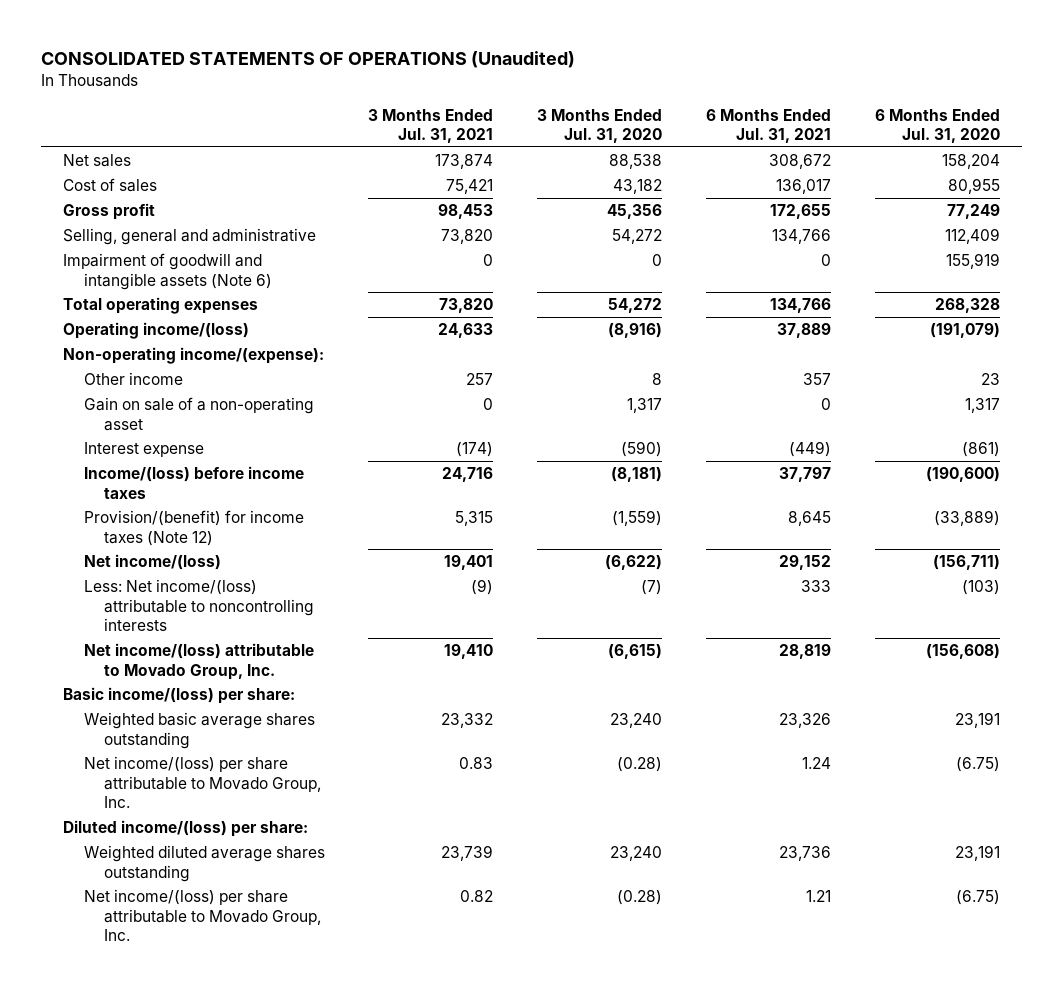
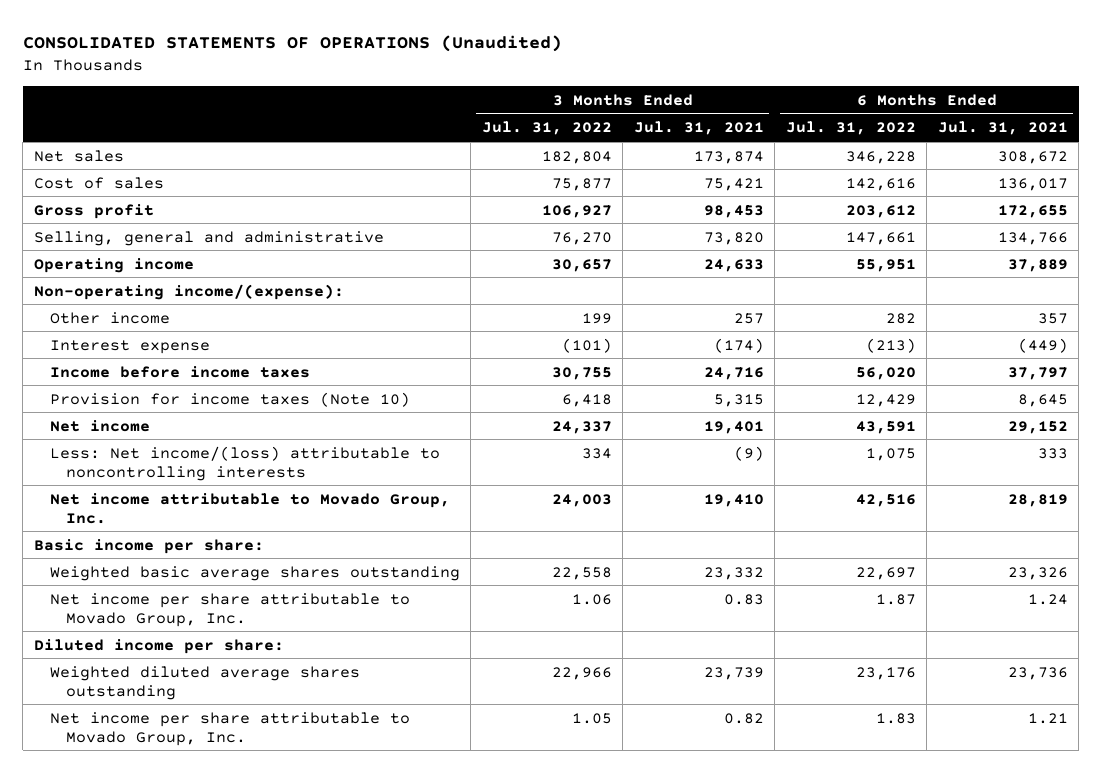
- | 3 Months Ended Jul. 31, 2021 | 3 Months Ended Jul. 31, 2020 | 6 Months Ended Jul. 31, 2021 | 6 Months Ended Jul. 31, 2020
+ | 3 Months Ended Jul. 31, 2022 | 3 Months Ended Jul. 31, 2021 | 6 Months Ended Jul. 31, 2022 | 6 Months Ended Jul. 31, 2021
- Impairment of goodwill and intangible assets (Note 6) | 0 | 0 | 0 | 155,919
- Total operating expenses | 73,820 | 54,272 | 134,766 | 268,328
- Operating income/(loss) | 24,633 | (8,916) | 37,889 | (191,079)
+ Operating income | 30,657 | 24,633 | 55,951 | 37,889
- Gain on sale of a non-operating asset | 0 | 1,317 | 0 | 1,317
- Income/(loss) before income taxes | 24,716 | (8,181) | 37,797 | (190,600)
- Provision/(benefit) for income taxes (Note 12) | 5,315 | (1,559) | 8,645 | (33,889)
- Net income/(loss) | 19,401 | (6,622) | 29,152 | (156,711)
+ Income before income taxes | 30,755 | 24,716 | 56,020 | 37,797
+ Provision for income taxes (Note 10) | 6,418 | 5,315 | 12,429 | 8,645
+ Net income | 24,337 | 19,401 | 43,591 | 29,152
- Net income/(loss) attributable to Movado Group, Inc. | 19,410 | (6,615) | 28,819 | (156,608)
- Basic income/(loss) per share:
+ Net income attributable to Movado Group, Inc. | 24,003 | 19,410 | 42,516 | 28,819
+ Basic income per share:
- Net income/(loss) per share attributable to Movado Group, Inc. | 0.83 | (0.28) | 1.24 | (6.75)
- Diluted income/(loss) per share:
+ Net income per share attributable to Movado Group, Inc. | 1.06 | 0.83 | 1.87 | 1.24
+ Diluted income per share:
- Net income/(loss) per share attributable to Movado Group, Inc. | 0.82 | (0.28) | 1.21 | (6.75)
+ Net income per share attributable to Movado Group, Inc. | 1.05 | 0.82 | 1.83 | 1.21

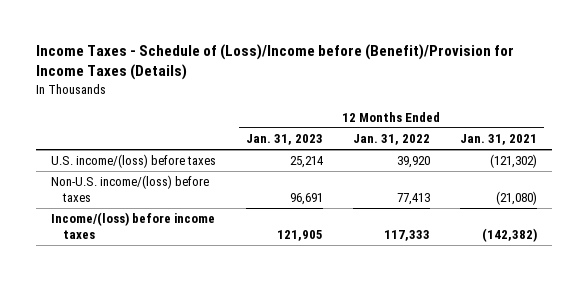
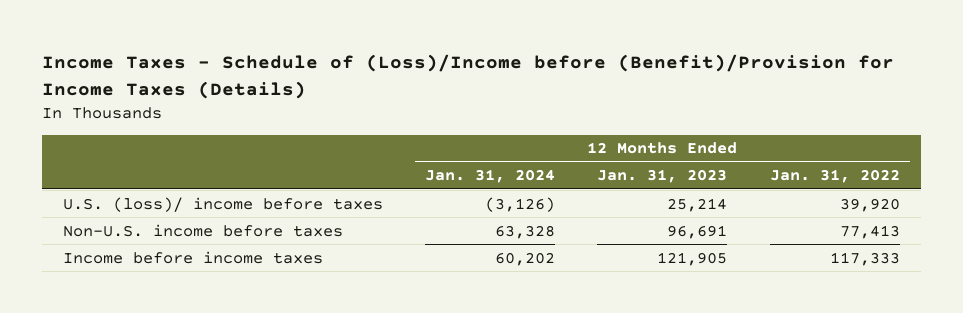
- | 12 Months Ended Jan. 31, 2023 | 12 Months Ended Jan. 31, 2022 | 12 Months Ended Jan. 31, 2021
+ | 12 Months Ended Jan. 31, 2024 | 12 Months Ended Jan. 31, 2023 | 12 Months Ended Jan. 31, 2022
- U.S. income/(loss) before taxes | 25,214 | 39,920 | (121,302)
- Non-U.S. income/(loss) before taxes | 96,691 | 77,413 | (21,080)
- Income/(loss) before income taxes | 121,905 | 117,333 | (142,382)
+ U.S. (loss)/ income before taxes | (3,126) | 25,214 | 39,920
+ Non-U.S. income before taxes | 63,328 | 96,691 | 77,413
+ Income before income taxes | 60,202 | 121,905 | 117,333

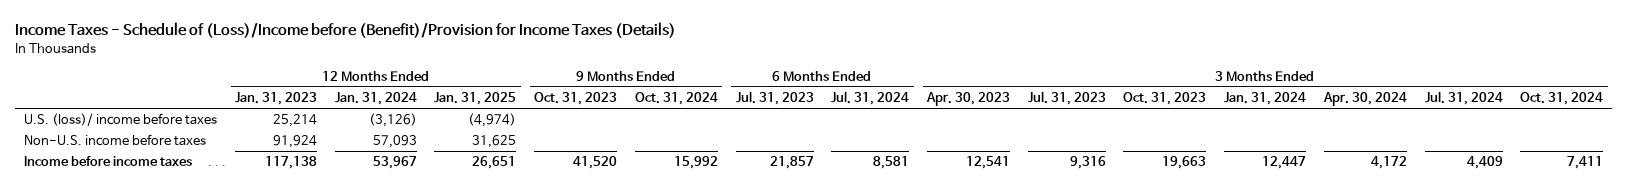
- | 12 Months Ended Jan. 31, 2024 | 12 Months Ended Jan. 31, 2023 | 12 Months Ended Jan. 31, 2022
+ | 12 Months Ended Jan. 31, 2023 | 12 Months Ended Jan. 31, 2024 | 12 Months Ended Jan. 31, 2025 | 9 Months Ended Oct. 31, 2023 | 9 Months Ended Oct. 31, 2024 | 6 Months Ended Jul. 31, 2023 | 6 Months Ended Jul. 31, 2024 | 3 Months Ended Apr. 30, 2023 | 3 Months Ended Jul. 31, 2023 | 3 Months Ended Oct. 31, 2023 | 3 Months Ended Jan. 31, 2024 | 3 Months Ended Apr. 30, 2024 | 3 Months Ended Jul. 31, 2024 | 3 Months Ended Oct. 31, 2024
- Non-U.S. income before taxes | 63,328 | 96,691 | 77,413
- Income before income taxes | 60,202 | 121,905 | 117,333
+ Non-U.S. income before taxes | 91,924 | 57,093 | 31,625 | | | | | | | | | | |
+ Income before income taxes | 117,138 | 53,967 | 26,651 | 41,520 | 15,992 | 21,857 | 8,581 | 12,541 | 9,316 | 19,663 | 12,447 | 4,172 | 4,409 | 7,411

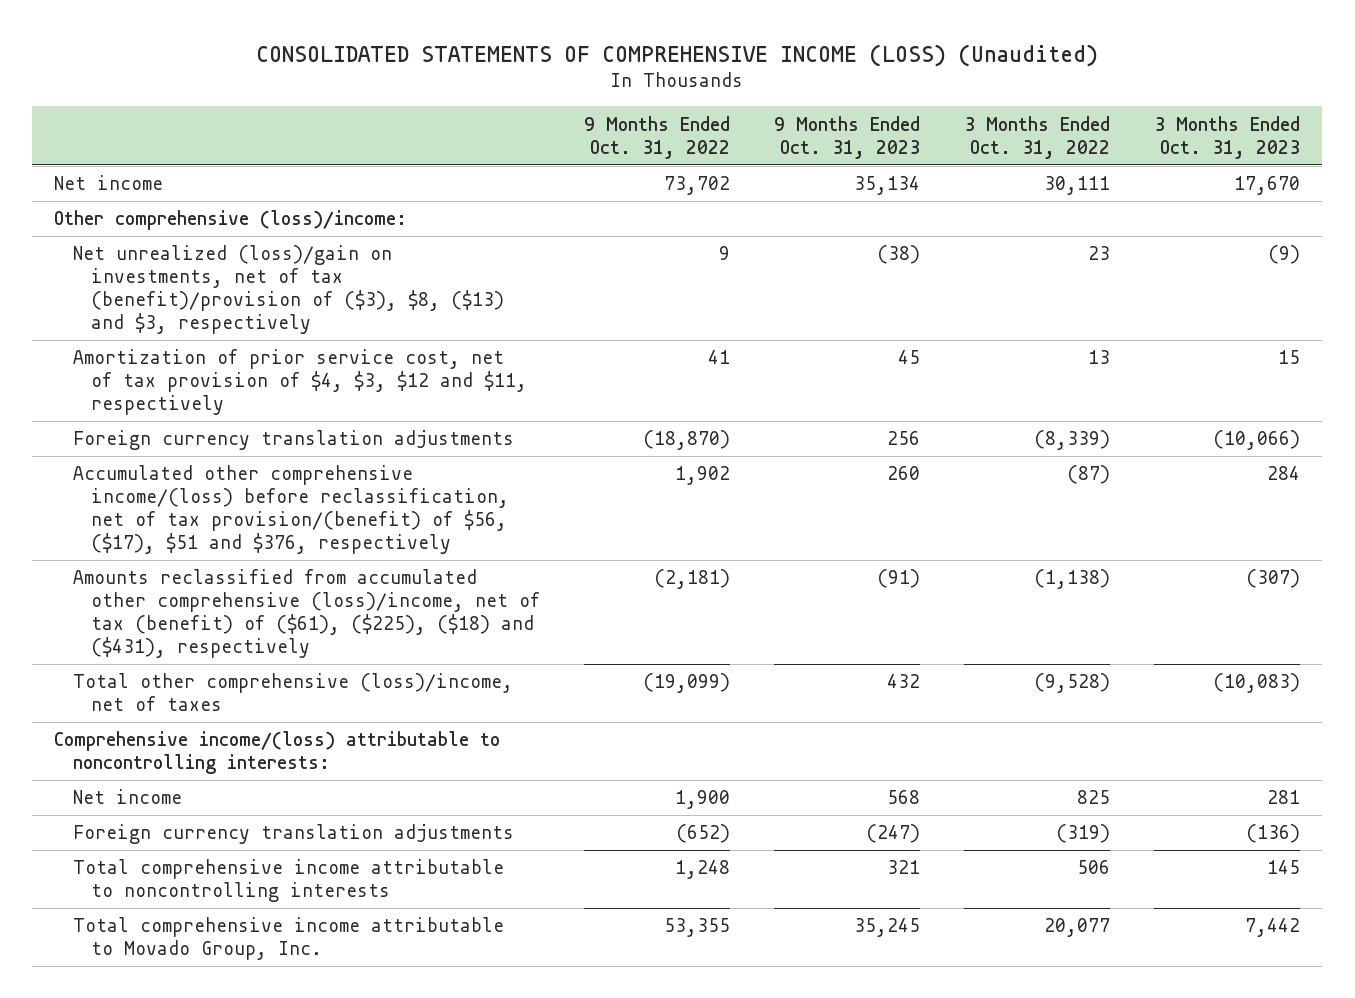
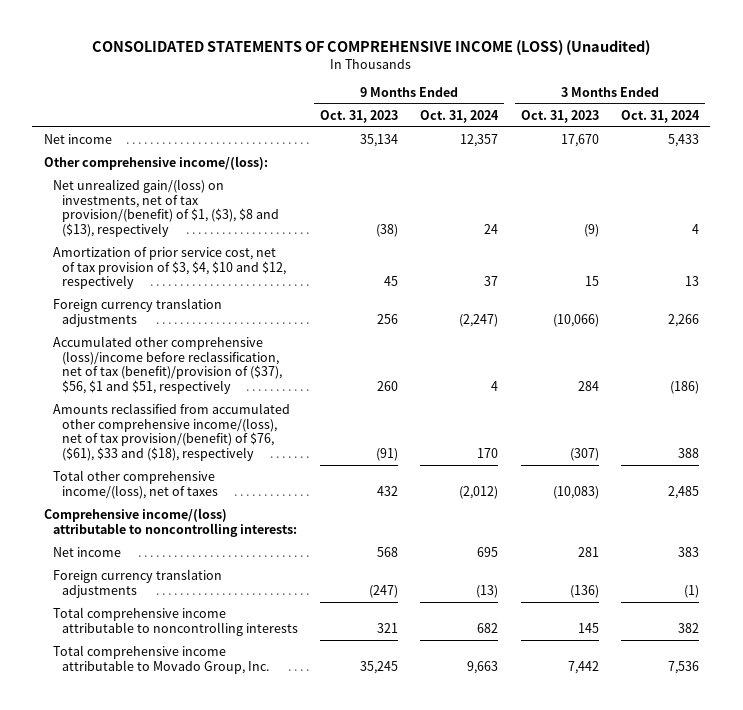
- | 9 Months Ended Oct. 31, 2022 | 9 Months Ended Oct. 31, 2023 | 3 Months Ended Oct. 31, 2022 | 3 Months Ended Oct. 31, 2023
+ | 9 Months Ended Oct. 31, 2023 | 9 Months Ended Oct. 31, 2024 | 3 Months Ended Oct. 31, 2023 | 3 Months Ended Oct. 31, 2024
- Other comprehensive (loss)/income:
- Net unrealized (loss)/gain on investments, net of tax (benefit)/provision of ($3), $8, ($13) and $3, respectively | 9 | (38) | 23 | (9)
- Amortization of prior service cost, net of tax provision of $4, $3, $12 and $11, respectively | 41 | 45 | 13 | 15
+ Other comprehensive income/(loss):
+ Net unrealized gain/(loss) on investments, net of tax provision/(benefit) of $1, ($3), $8 and ($13), respectively | (38) | 24 | (9) | 4
+ Amortization of prior service cost, net of tax provision of $3, $4, $10 and $12, respectively | 45 | 37 | 15 | 13
- Accumulated other comprehensive income/(loss) before reclassification, net of tax provision/(benefit) of $56, ($17), $51 and $376, respectively | 1,902 | 260 | (87) | 284
- Amounts reclassified from accumulated other comprehensive (loss)/income, net of tax (benefit) of ($61), ($225), ($18) and ($431), respectively | (2,181) | (91) | (1,138) | (307)
- Total other comprehensive (loss)/income, net of taxes | (19,099) | 432 | (9,528) | (10,083)
+ Accumulated other comprehensive (loss)/income before reclassification, net of tax (benefit)/provision of ($37), $56, $1 and $51, respectively | 260 | 4 | 284 | (186)
+ Amounts reclassified from accumulated other comprehensive income/(loss), net of tax provision/(benefit) of $76, ($61), $33 and ($18), respectively | (91) | 170 | (307) | 388
+ Total other comprehensive income/(loss), net of taxes | 432 | (2,012) | (10,083) | 2,485

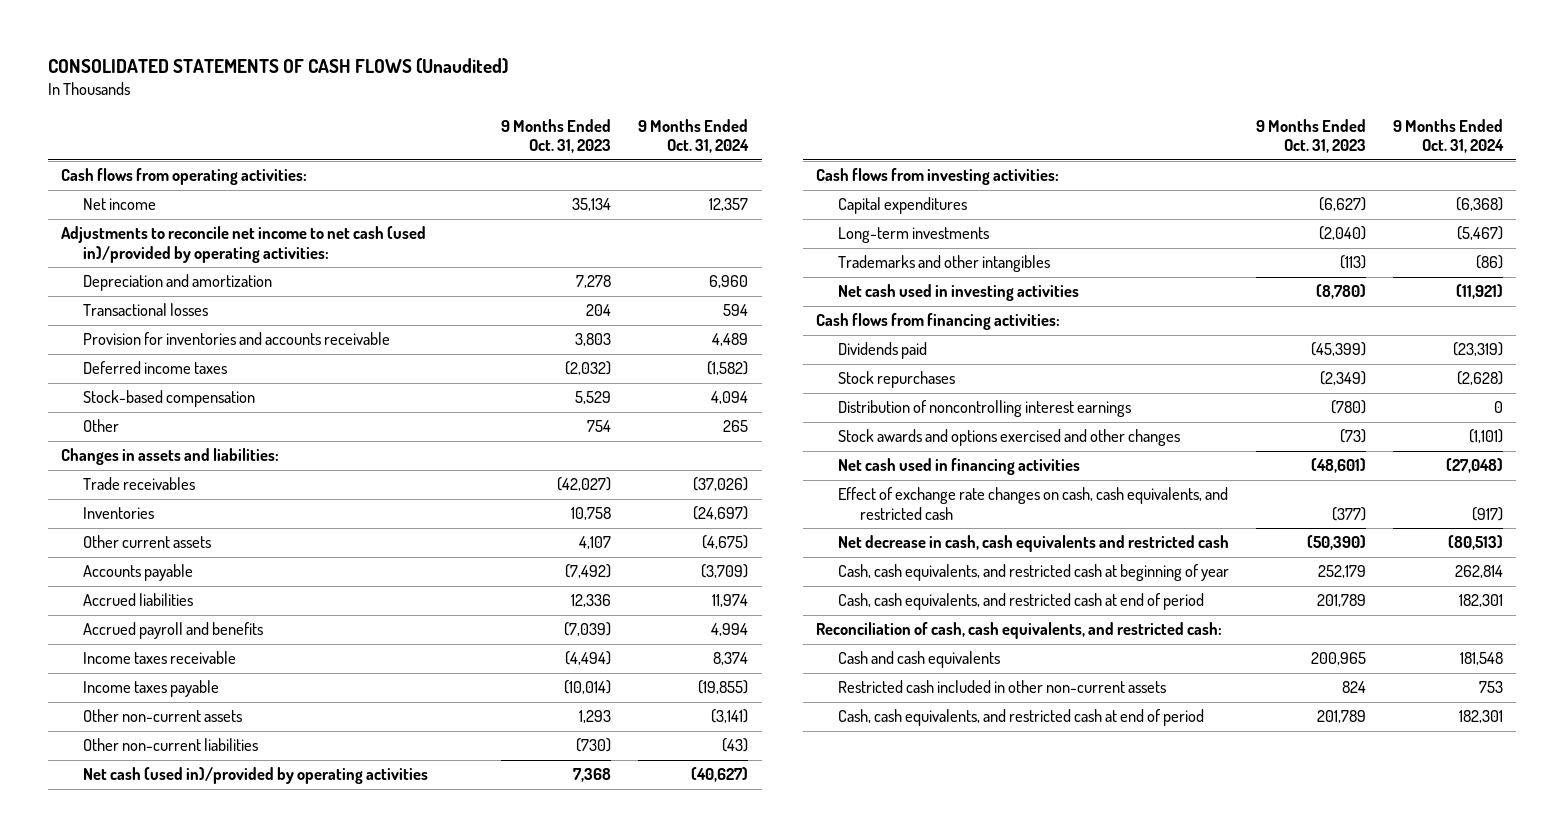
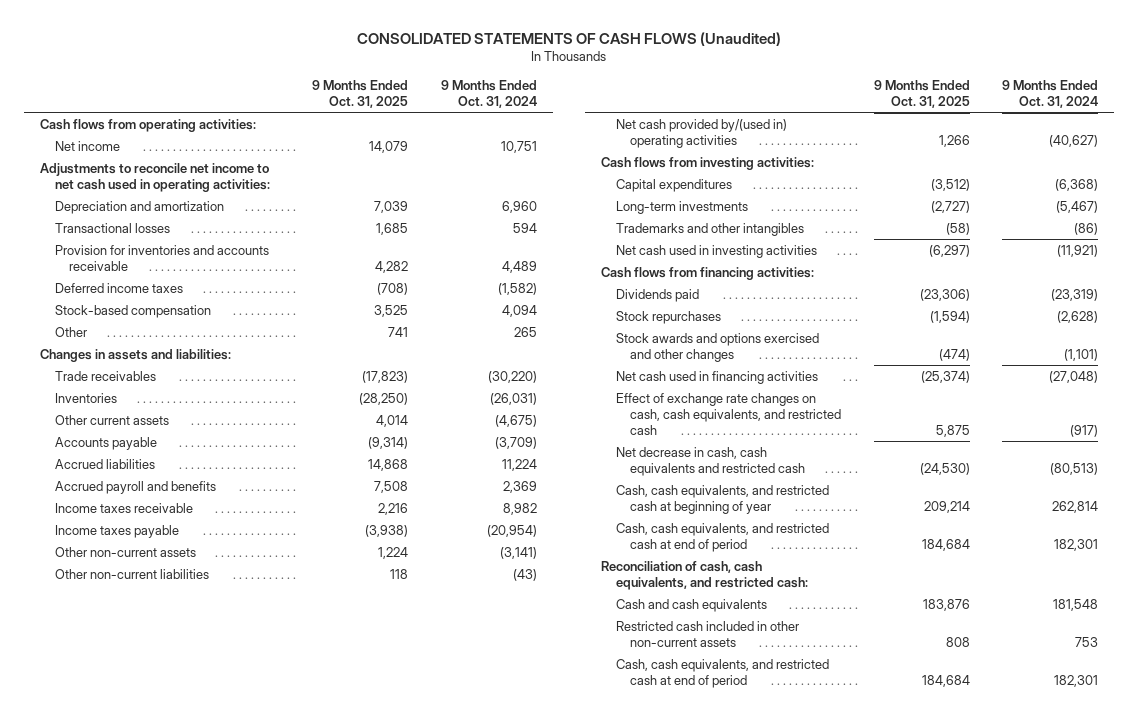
- | 9 Months Ended Oct. 31, 2023 | 9 Months Ended Oct. 31, 2024
+ | 9 Months Ended Oct. 31, 2025 | 9 Months Ended Oct. 31, 2024
- Net income | 35,134 | 12,357
- Adjustments to reconcile net income to net cash (used in)/provided by operating activities:
+ Net income | 14,079 | 10,751
+ Adjustments to reconcile net income to net cash used in operating activities:
- Trade receivables | (42,027) | (37,026)
- Inventories | 10,758 | (24,697)
+ Trade receivables | (17,823) | (30,220)
+ Inventories | (28,250) | (26,031)
- Accrued liabilities | 12,336 | 11,974
- Accrued payroll and benefits | (7,039) | 4,994
- Income taxes receivable | (4,494) | 8,374
- Income taxes payable | (10,014) | (19,855)
+ Accrued liabilities | 14,868 | 11,224
+ Accrued payroll and benefits | 7,508 | 2,369
+ Income taxes receivable | 2,216 | 8,982
+ Income taxes payable | (3,938) | (20,954)
- Net cash (used in)/provided by operating activities | 7,368 | (40,627)
+ Net cash provided by/(used in) operating activities | 1,266 | (40,627)
- Distribution of noncontrolling interest earnings | (780) | 0

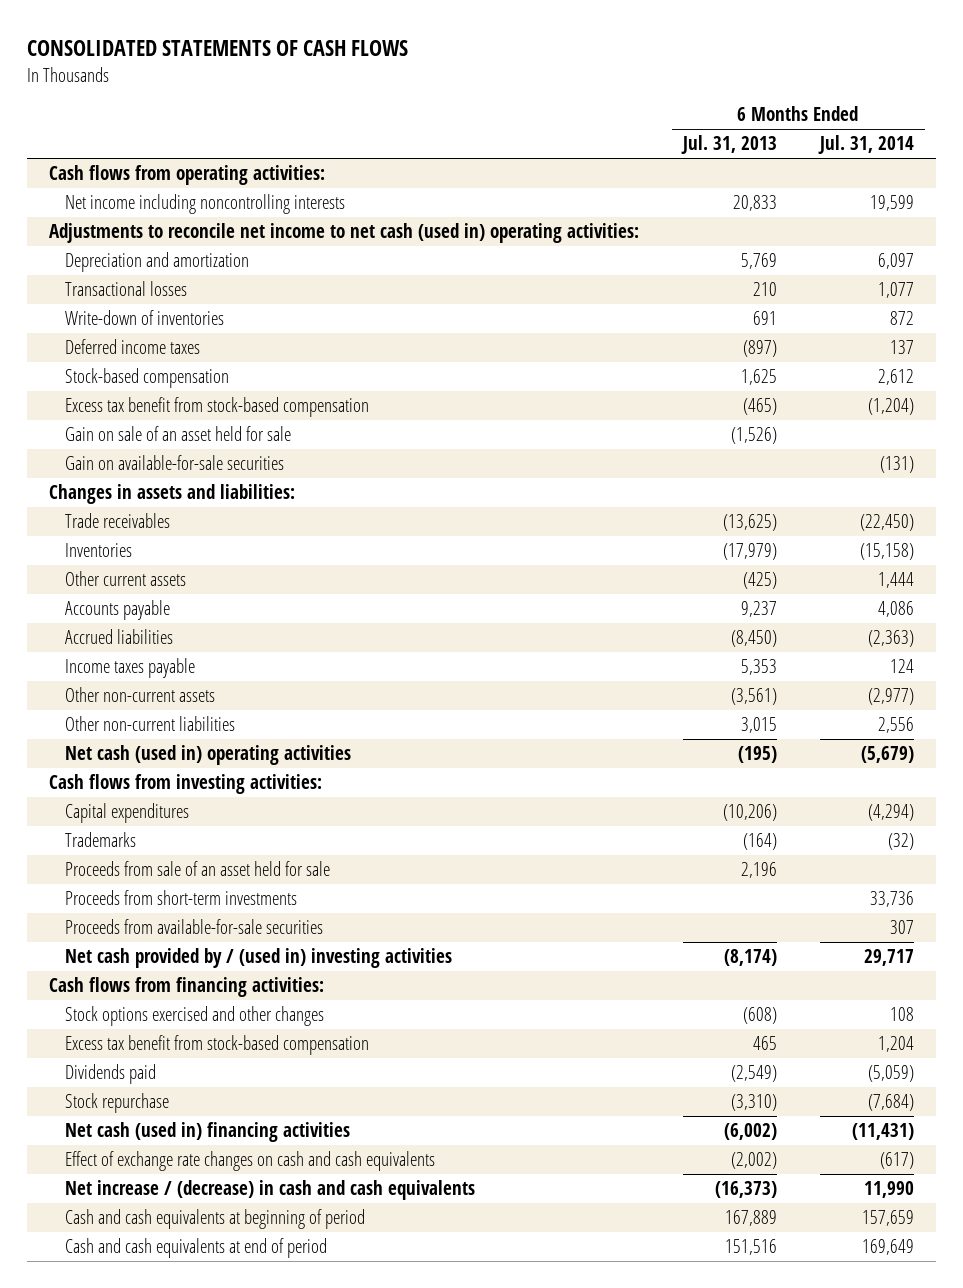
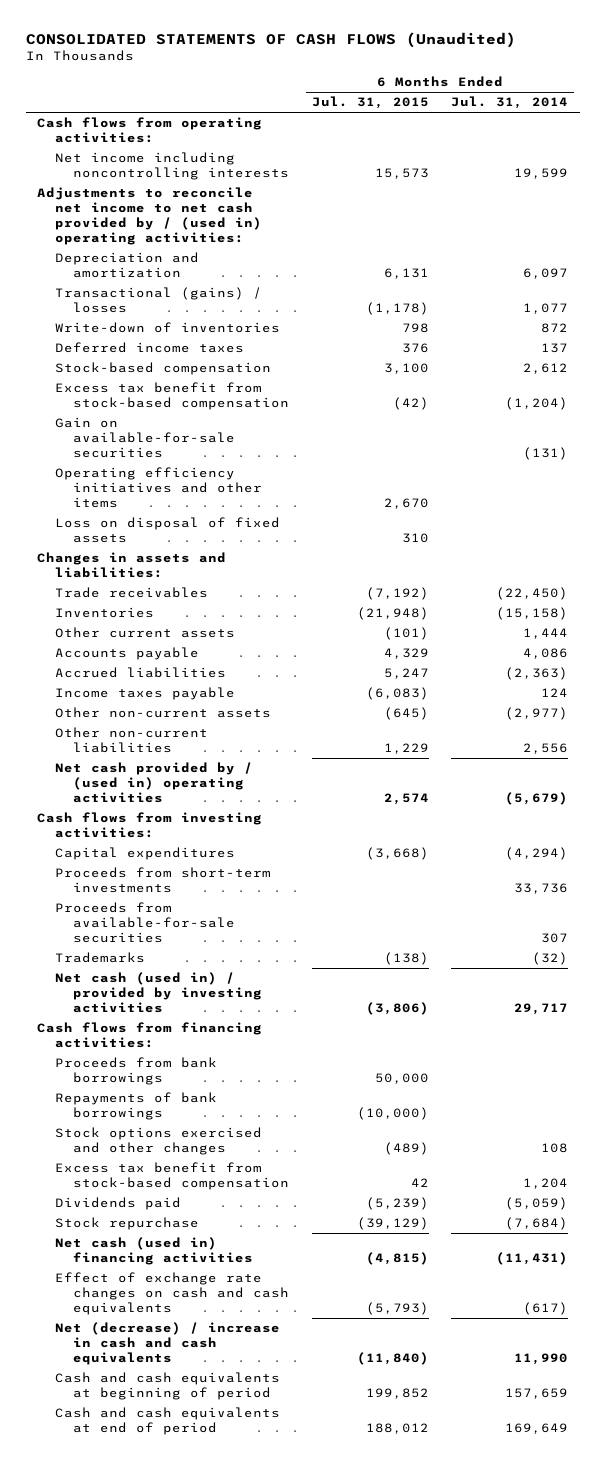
- CONSOLIDATED STATEMENTS OF CASH FLOWS
+ CONSOLIDATED STATEMENTS OF CASH FLOWS (Unaudited)
- | 6 Months Ended Jul. 31, 2013 | 6 Months Ended Jul. 31, 2014
+ | 6 Months Ended Jul. 31, 2015 | 6 Months Ended Jul. 31, 2014
- Adjustments to reconcile net income to net cash (used in) operating activities:
+ Adjustments to reconcile net income to net cash provided by / (used in) operating activities:
- Transactional losses | 210 | 1,077
+ Transactional (gains) / losses | (1,178) | 1,077
- Gain on sale of an asset held for sale | (1,526) |
+ Operating efficiency initiatives and other items | 2,670 |
+ Loss on disposal of fixed assets | 310 |
- Net cash (used in) operating activities | (195) | (5,679)
+ Net cash provided by / (used in) operating activities | 2,574 | (5,679)
- Proceeds from sale of an asset held for sale | 2,196 |
- Net cash provided by / (used in) investing activities | (8,174) | 29,717
moved down: Trademarks | (138) | (32)
+ Net cash (used in) / provided by investing activities | (3,806) | 29,717
+ Proceeds from bank borrowings | 50,000 |
+ Repayments of bank borrowings | (10,000) |
- Net increase / (decrease) in cash and cash equivalents | (16,373) | 11,990
+ Net (decrease) / increase in cash and cash equivalents | (11,840) | 11,990

